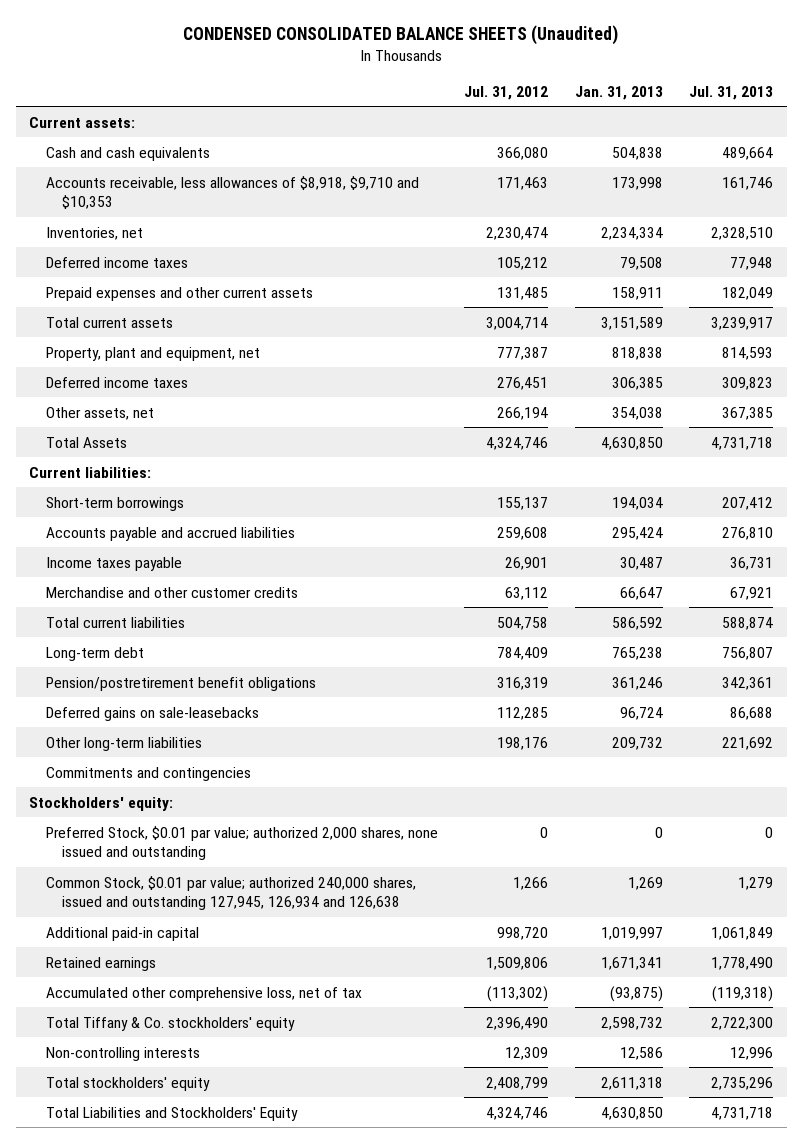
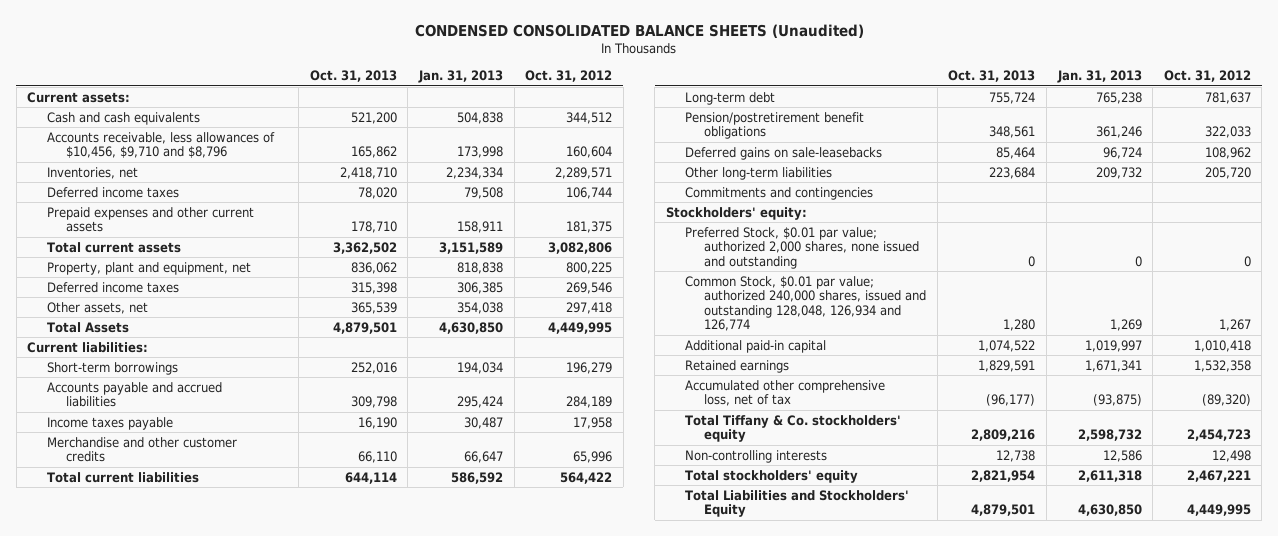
- | Jul. 31, 2012 | Jan. 31, 2013 | Jul. 31, 2013
+ | Oct. 31, 2013 | Jan. 31, 2013 | Oct. 31, 2012
- Accounts receivable, less allowances of $8,918, $9,710 and $10,353 | 171,463 | 173,998 | 161,746
+ Accounts receivable, less allowances of $10,456, $9,710 and $8,796 | 165,862 | 173,998 | 160,604
- Common Stock, $0.01 par value; authorized 240,000 shares, issued and outstanding 127,945, 126,934 and 126,638 | 1,266 | 1,269 | 1,279
+ Common Stock, $0.01 par value; authorized 240,000 shares, issued and outstanding 128,048, 126,934 and 126,774 | 1,280 | 1,269 | 1,267

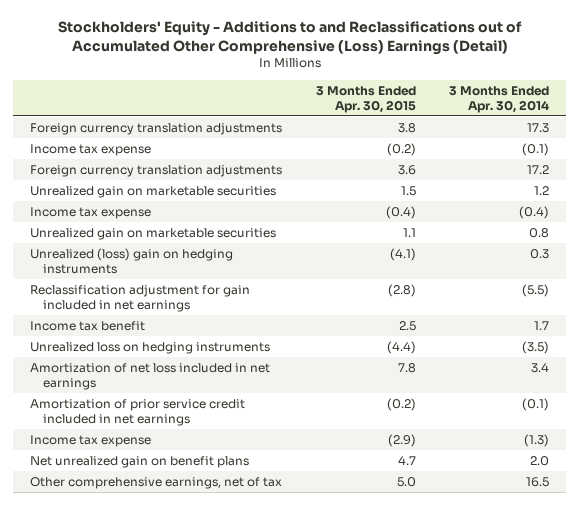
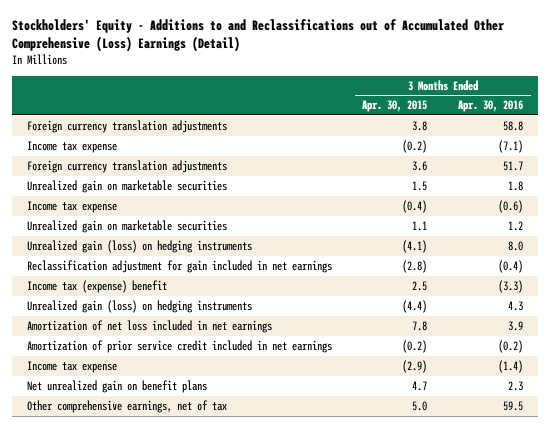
- | 3 Months Ended Apr. 30, 2015 | 3 Months Ended Apr. 30, 2014
+ | 3 Months Ended Apr. 30, 2015 | 3 Months Ended Apr. 30, 2016
- Unrealized (loss) gain on hedging instruments | (4.1) | 0.3
+ Unrealized gain (loss) on hedging instruments | (4.1) | 8.0
- Income tax benefit | 2.5 | 1.7
- Unrealized loss on hedging instruments | (4.4) | (3.5)
+ Income tax (expense) benefit | 2.5 | (3.3)
+ Unrealized gain (loss) on hedging instruments | (4.4) | 4.3

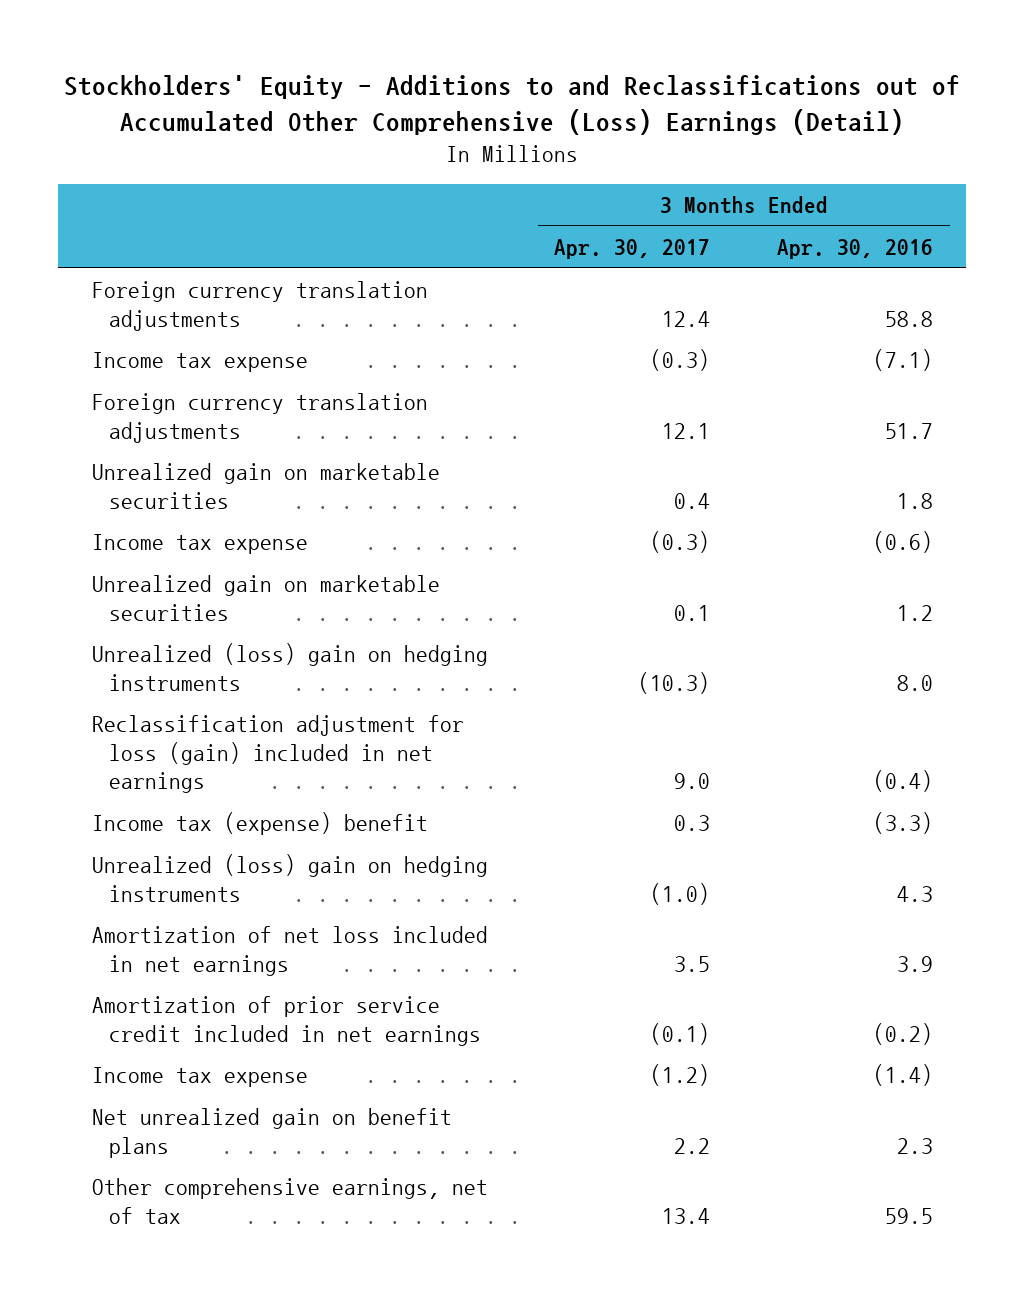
- | 3 Months Ended Apr. 30, 2015 | 3 Months Ended Apr. 30, 2016
+ | 3 Months Ended Apr. 30, 2017 | 3 Months Ended Apr. 30, 2016
- Unrealized gain (loss) on hedging instruments | (4.1) | 8.0
- Reclassification adjustment for gain included in net earnings | (2.8) | (0.4)
+ Unrealized (loss) gain on hedging instruments | (10.3) | 8.0
+ Reclassification adjustment for loss (gain) included in net earnings | 9.0 | (0.4)
- Unrealized gain (loss) on hedging instruments | (4.4) | 4.3
+ Unrealized (loss) gain on hedging instruments | (1.0) | 4.3

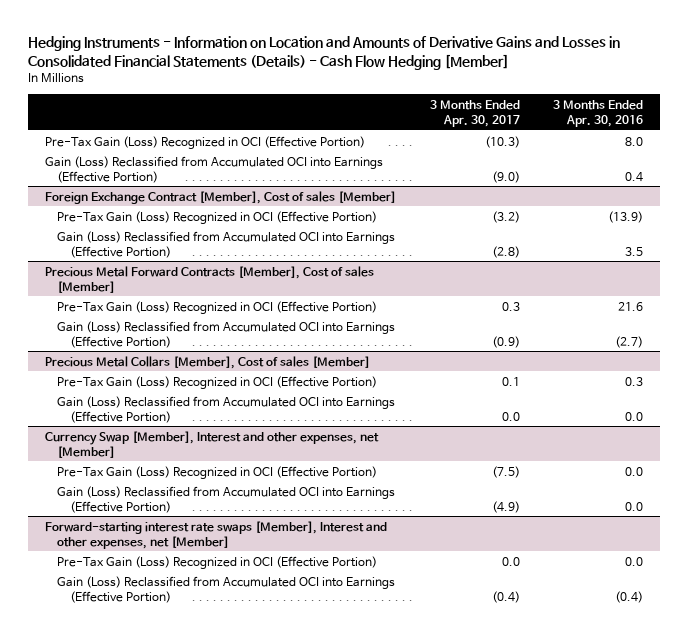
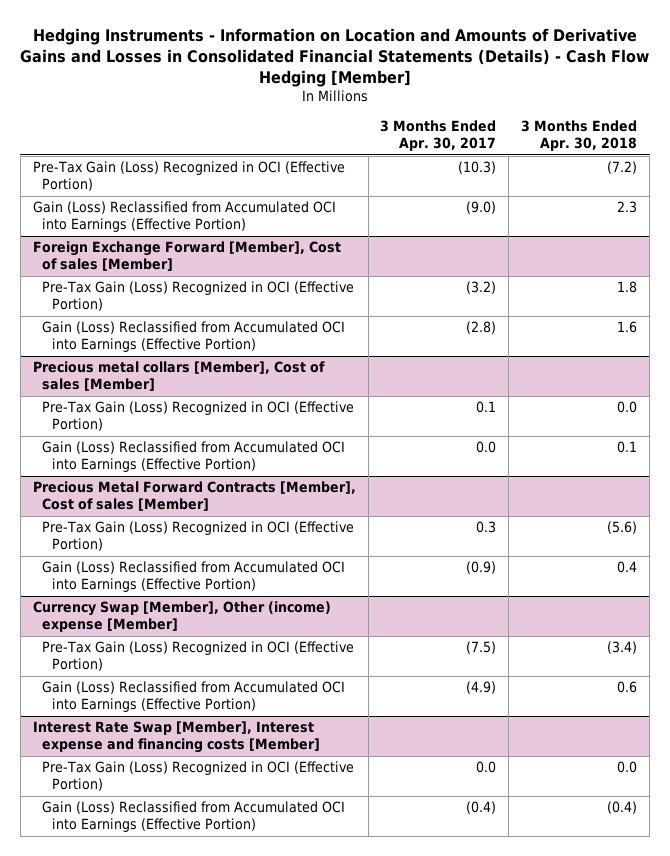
- | 3 Months Ended Apr. 30, 2017 | 3 Months Ended Apr. 30, 2016
+ | 3 Months Ended Apr. 30, 2017 | 3 Months Ended Apr. 30, 2018
- Foreign Exchange Contract [Member], Cost of sales [Member]
+ Foreign Exchange Forward [Member], Cost of sales [Member]
+ Precious metal collars [Member], Cost of sales [Member]
+ Pre-Tax Gain (Loss) Recognized in OCI (Effective Portion) | 0.1 | 0.0
+ Gain (Loss) Reclassified from Accumulated OCI into Earnings (Effective Portion) | 0.0 | 0.1
- Precious Metal Collars [Member], Cost of sales [Member]
- Pre-Tax Gain (Loss) Recognized in OCI (Effective Portion) | 0.1 | 0.3
- Gain (Loss) Reclassified from Accumulated OCI into Earnings (Effective Portion) | 0.0 | 0.0
- Currency Swap [Member], Interest and other expenses, net [Member]
+ Currency Swap [Member], Other (income) expense [Member]
- Forward-starting interest rate swaps [Member], Interest and other expenses, net [Member]
+ Interest Rate Swap [Member], Interest expense and financing costs [Member]

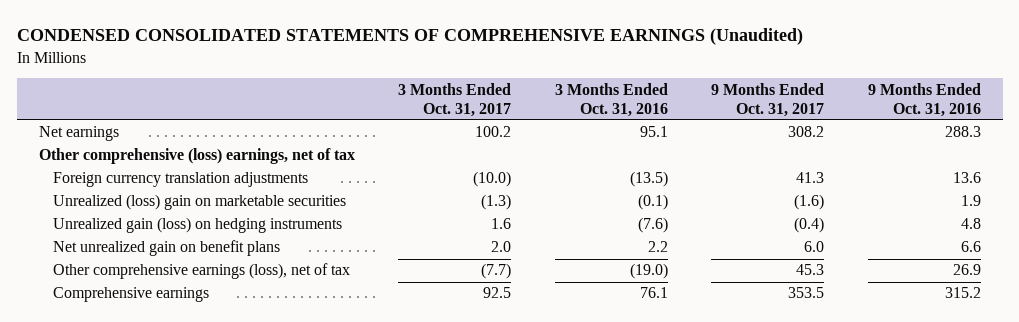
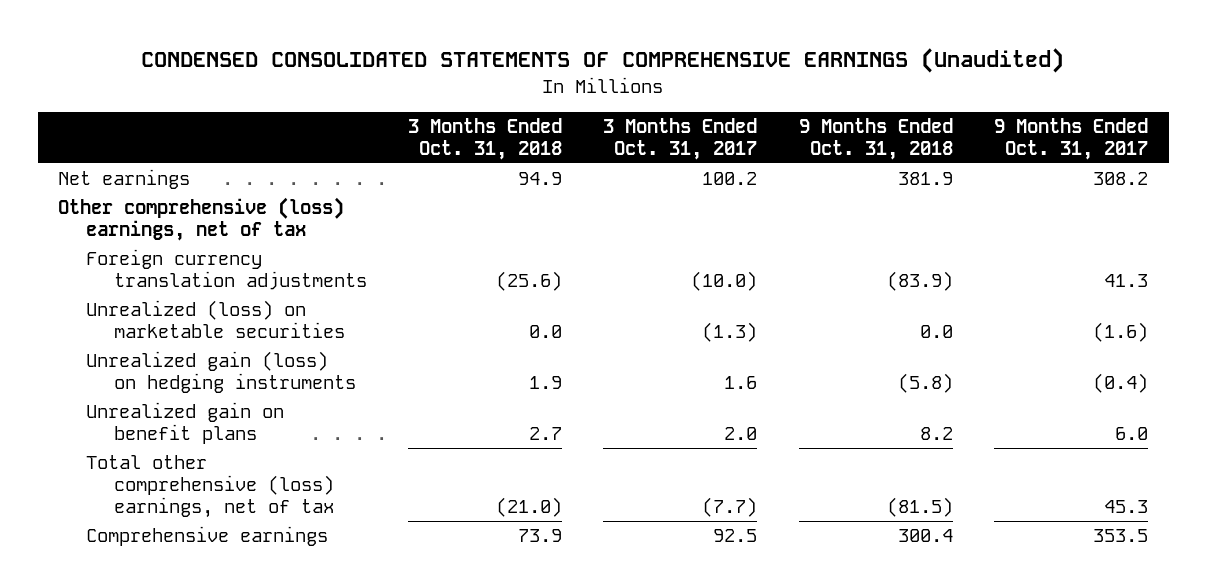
- | 3 Months Ended Oct. 31, 2017 | 3 Months Ended Oct. 31, 2016 | 9 Months Ended Oct. 31, 2017 | 9 Months Ended Oct. 31, 2016
+ | 3 Months Ended Oct. 31, 2018 | 3 Months Ended Oct. 31, 2017 | 9 Months Ended Oct. 31, 2018 | 9 Months Ended Oct. 31, 2017
- Unrealized (loss) gain on marketable securities | (1.3) | (0.1) | (1.6) | 1.9
+ Unrealized (loss) on marketable securities | 0.0 | (1.3) | 0.0 | (1.6)
- Net unrealized gain on benefit plans | 2.0 | 2.2 | 6.0 | 6.6
- Other comprehensive earnings (loss), net of tax | (7.7) | (19.0) | 45.3 | 26.9
+ Unrealized gain on benefit plans | 2.7 | 2.0 | 8.2 | 6.0
+ Total other comprehensive (loss) earnings, net of tax | (21.0) | (7.7) | (81.5) | 45.3

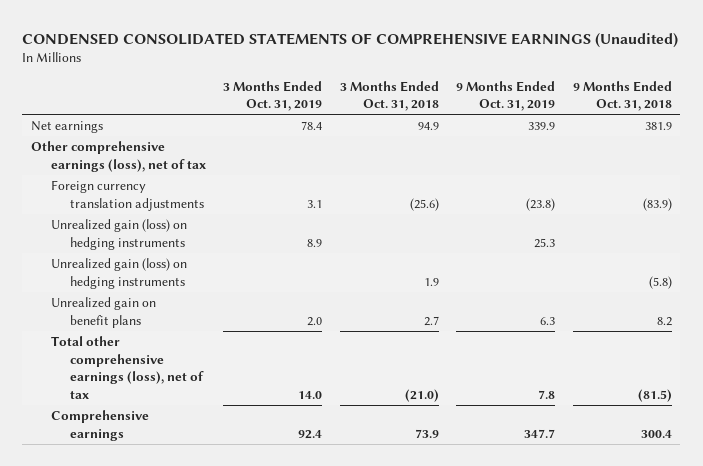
- | 3 Months Ended Oct. 31, 2018 | 3 Months Ended Oct. 31, 2017 | 9 Months Ended Oct. 31, 2018 | 9 Months Ended Oct. 31, 2017
+ | 3 Months Ended Oct. 31, 2019 | 3 Months Ended Oct. 31, 2018 | 9 Months Ended Oct. 31, 2019 | 9 Months Ended Oct. 31, 2018
- Other comprehensive (loss) earnings, net of tax
+ Other comprehensive earnings (loss), net of tax
- Unrealized (loss) on marketable securities | 0.0 | (1.3) | 0.0 | (1.6)
+ Unrealized gain (loss) on hedging instruments | 8.9 | | 25.3 |
- Total other comprehensive (loss) earnings, net of tax | (21.0) | (7.7) | (81.5) | 45.3
+ Total other comprehensive earnings (loss), net of tax | 14.0 | (21.0) | 7.8 | (81.5)

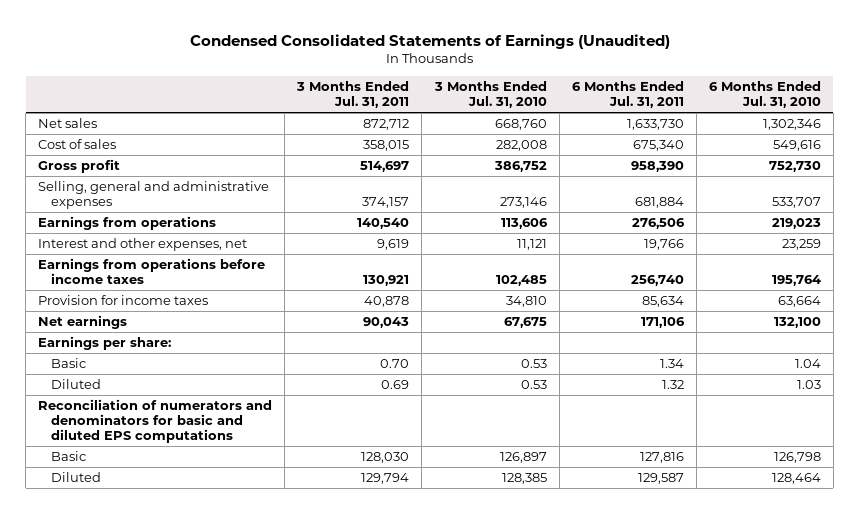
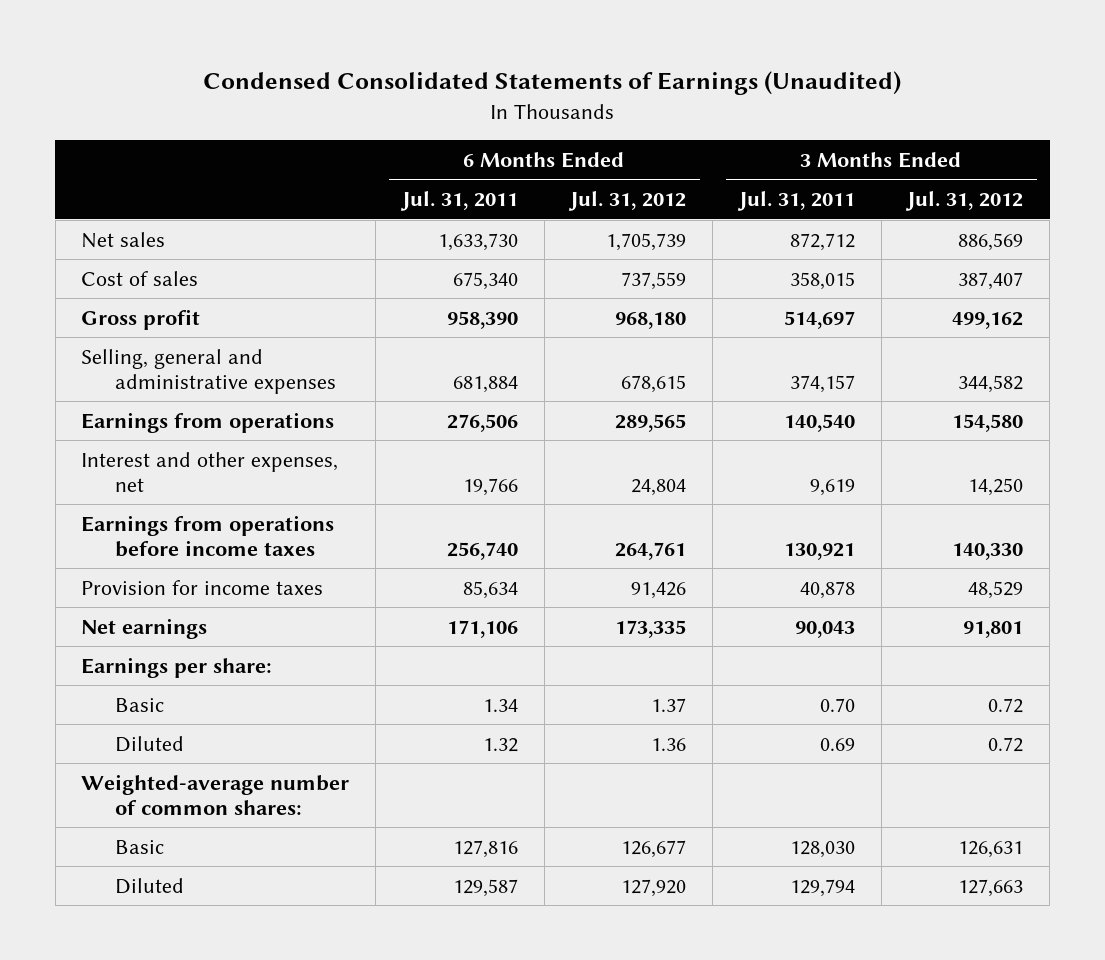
- | 3 Months Ended Jul. 31, 2011 | 3 Months Ended Jul. 31, 2010 | 6 Months Ended Jul. 31, 2011 | 6 Months Ended Jul. 31, 2010
+ | 6 Months Ended Jul. 31, 2011 | 6 Months Ended Jul. 31, 2012 | 3 Months Ended Jul. 31, 2011 | 3 Months Ended Jul. 31, 2012
- Reconciliation of numerators and denominators for basic and diluted EPS computations
+ Weighted-average number of common shares:

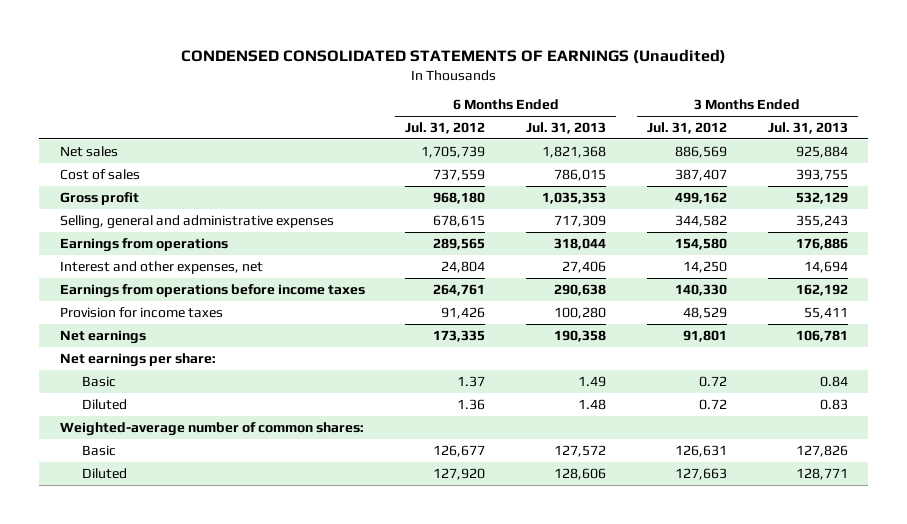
- Condensed Consolidated Statements of Earnings (Unaudited)
+ CONDENSED CONSOLIDATED STATEMENTS OF EARNINGS (Unaudited)
- | 6 Months Ended Jul. 31, 2011 | 6 Months Ended Jul. 31, 2012 | 3 Months Ended Jul. 31, 2011 | 3 Months Ended Jul. 31, 2012
+ | 6 Months Ended Jul. 31, 2012 | 6 Months Ended Jul. 31, 2013 | 3 Months Ended Jul. 31, 2012 | 3 Months Ended Jul. 31, 2013
- Earnings per share:
+ Net earnings per share:

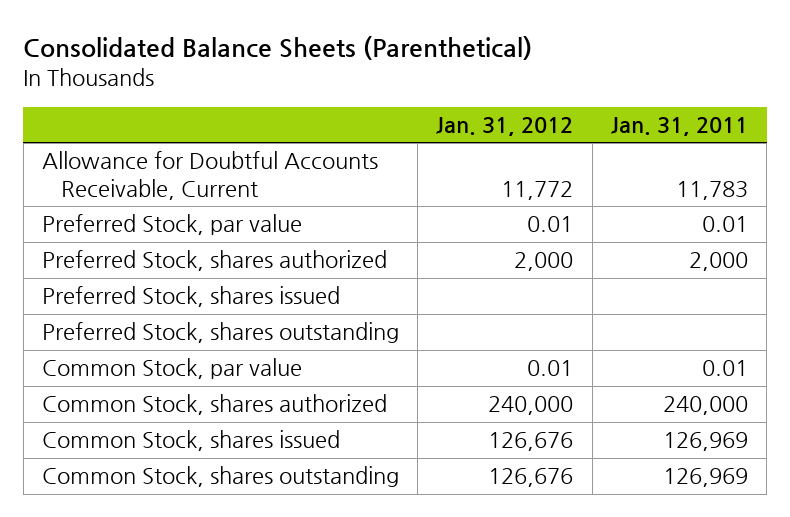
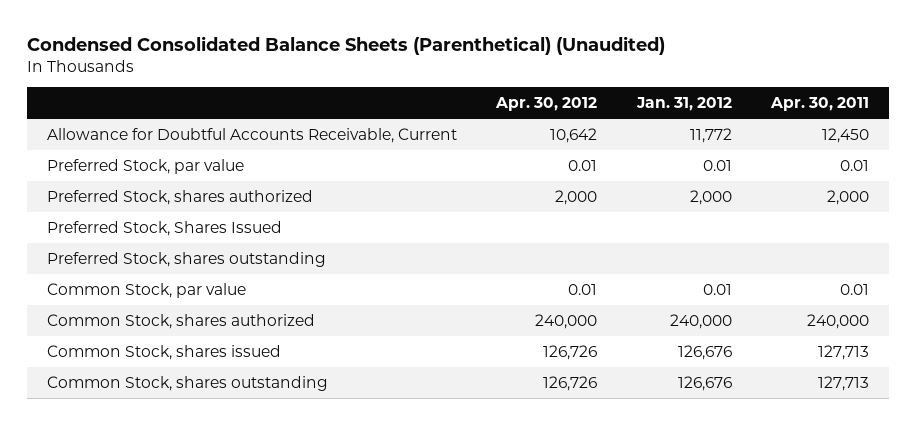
- Consolidated Balance Sheets (Parenthetical)
+ Condensed Consolidated Balance Sheets (Parenthetical) (Unaudited)
- | Jan. 31, 2012 | Jan. 31, 2011
+ | Apr. 30, 2012 | Jan. 31, 2012 | Apr. 30, 2011
- Preferred Stock, shares issued
+ Preferred Stock, Shares Issued

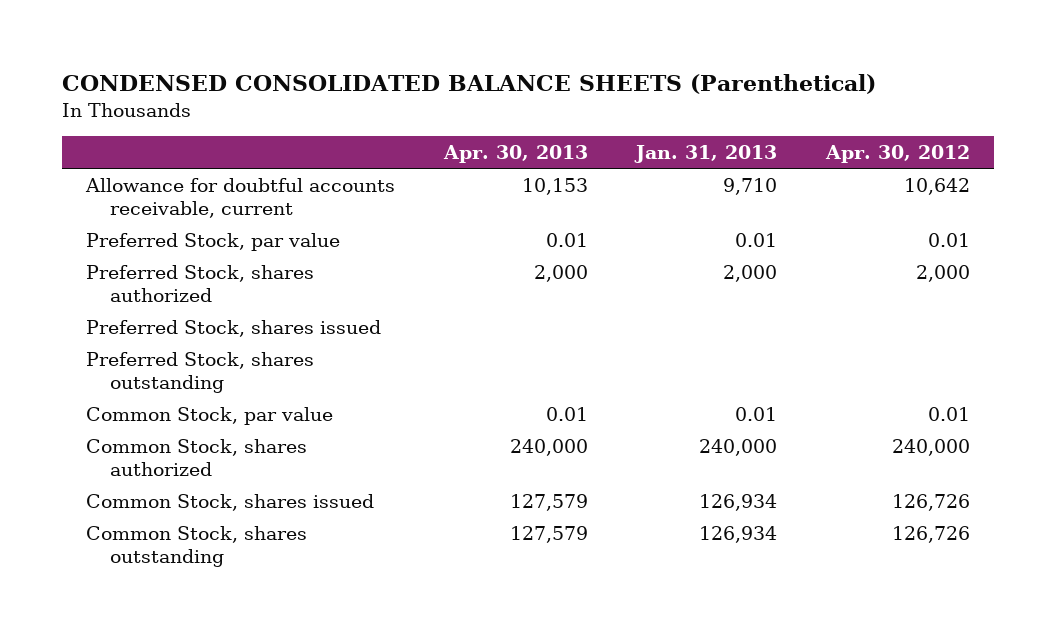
- Condensed Consolidated Balance Sheets (Parenthetical) (Unaudited)
+ CONDENSED CONSOLIDATED BALANCE SHEETS (Parenthetical)
- | Apr. 30, 2012 | Jan. 31, 2012 | Apr. 30, 2011
+ | Apr. 30, 2013 | Jan. 31, 2013 | Apr. 30, 2012
- Allowance for Doubtful Accounts Receivable, Current | 10,642 | 11,772 | 12,450
+ Allowance for doubtful accounts receivable, current | 10,153 | 9,710 | 10,642
- Preferred Stock, Shares Issued
+ Preferred Stock, shares issued

